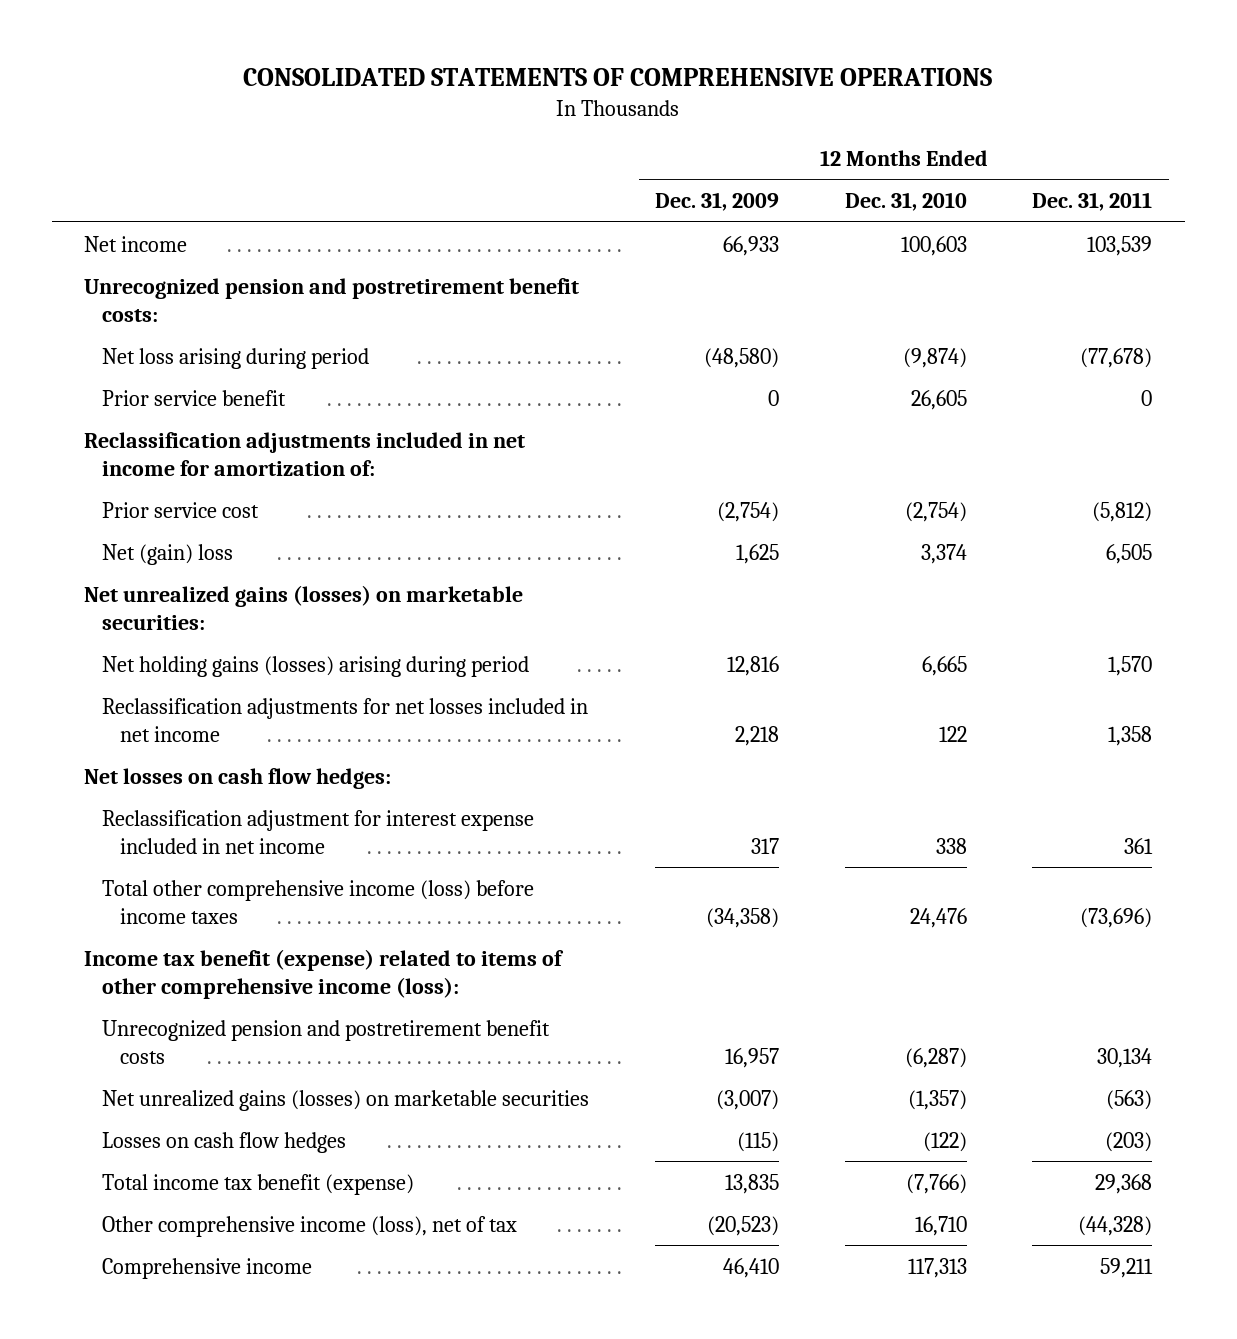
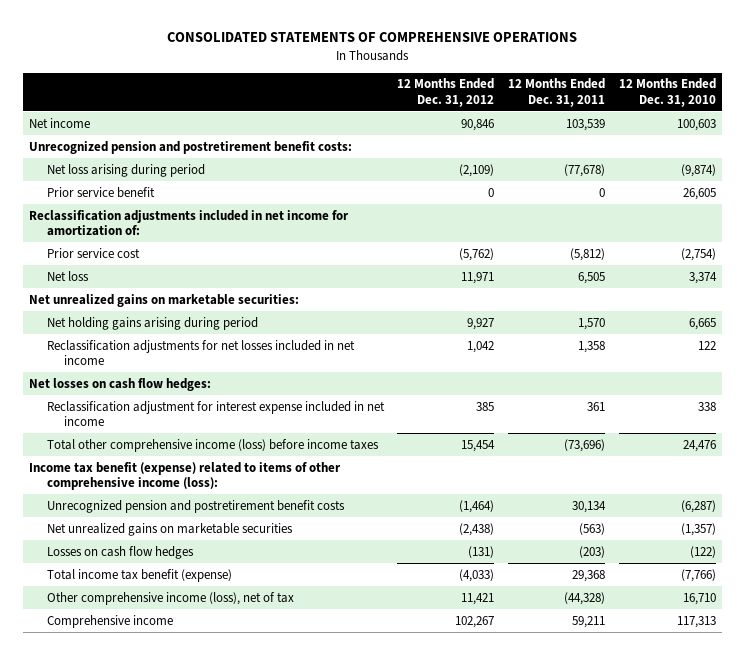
- | 12 Months Ended Dec. 31, 2009 | 12 Months Ended Dec. 31, 2010 | 12 Months Ended Dec. 31, 2011
+ | 12 Months Ended Dec. 31, 2012 | 12 Months Ended Dec. 31, 2011 | 12 Months Ended Dec. 31, 2010
- Net (gain) loss | 1,625 | 3,374 | 6,505
- Net unrealized gains (losses) on marketable securities:
- Net holding gains (losses) arising during period | 12,816 | 6,665 | 1,570
+ Net loss | 11,971 | 6,505 | 3,374
+ Net unrealized gains on marketable securities:
+ Net holding gains arising during period | 9,927 | 1,570 | 6,665
- Net unrealized gains (losses) on marketable securities | (3,007) | (1,357) | (563)
+ Net unrealized gains on marketable securities | (2,438) | (563) | (1,357)

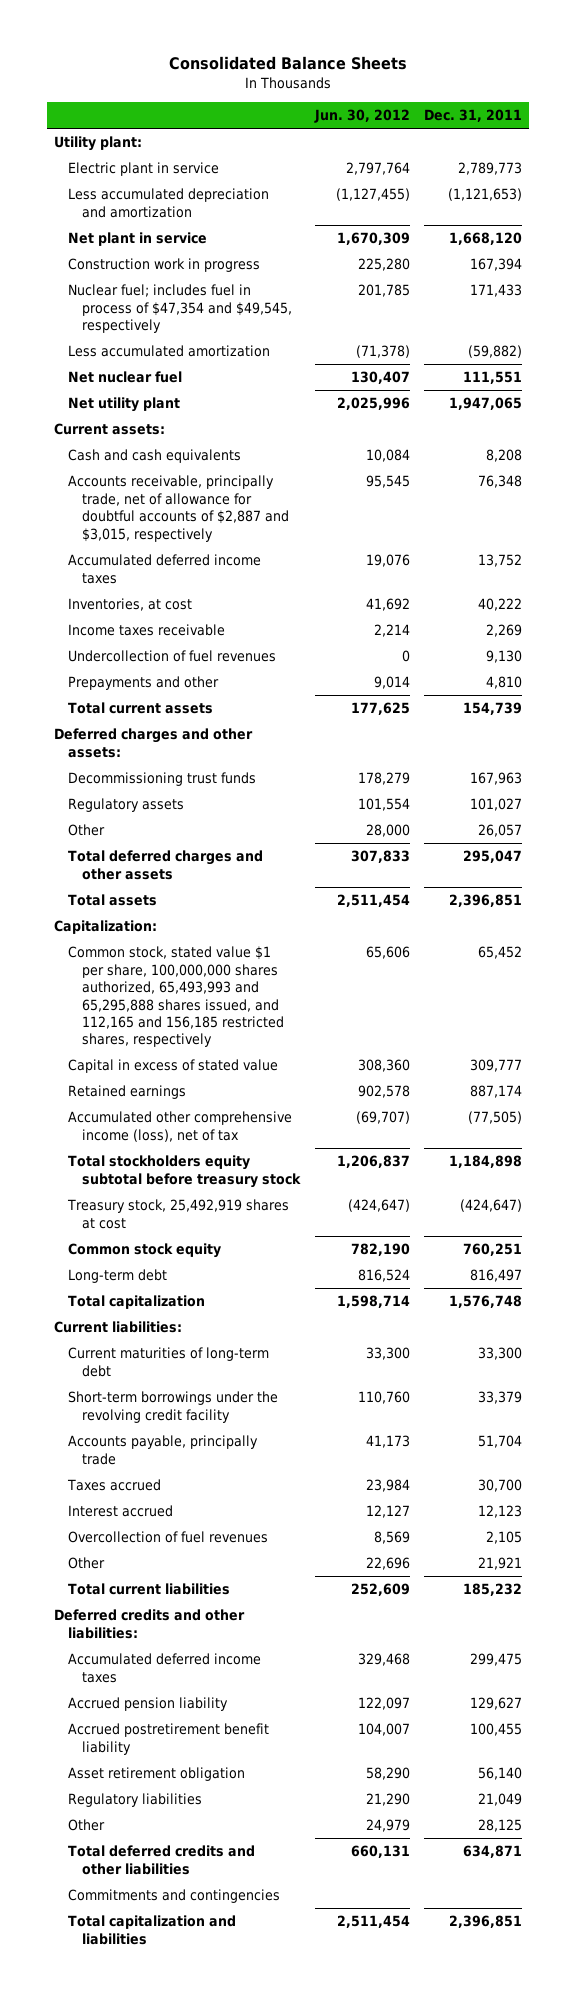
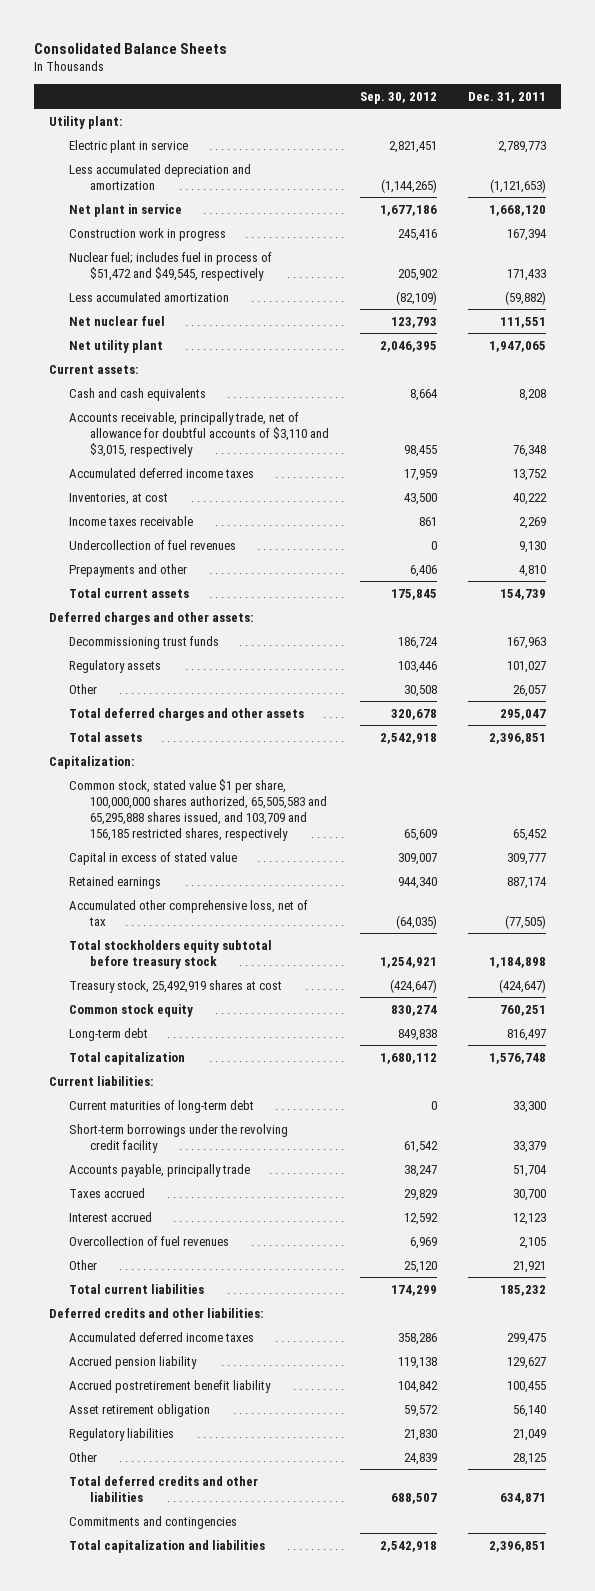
- | Jun. 30, 2012 | Dec. 31, 2011
+ | Sep. 30, 2012 | Dec. 31, 2011
- Nuclear fuel; includes fuel in process of $47,354 and $49,545, respectively | 201,785 | 171,433
+ Nuclear fuel; includes fuel in process of $51,472 and $49,545, respectively | 205,902 | 171,433
- Accounts receivable, principally trade, net of allowance for doubtful accounts of $2,887 and $3,015, respectively | 95,545 | 76,348
+ Accounts receivable, principally trade, net of allowance for doubtful accounts of $3,110 and $3,015, respectively | 98,455 | 76,348
- Common stock, stated value $1 per share, 100,000,000 shares authorized, 65,493,993 and 65,295,888 shares issued, and 112,165 and 156,185 restricted shares, respectively | 65,606 | 65,452
+ Common stock, stated value $1 per share, 100,000,000 shares authorized, 65,505,583 and 65,295,888 shares issued, and 103,709 and 156,185 restricted shares, respectively | 65,609 | 65,452
- Accumulated other comprehensive income (loss), net of tax | (69,707) | (77,505)
+ Accumulated other comprehensive loss, net of tax | (64,035) | (77,505)

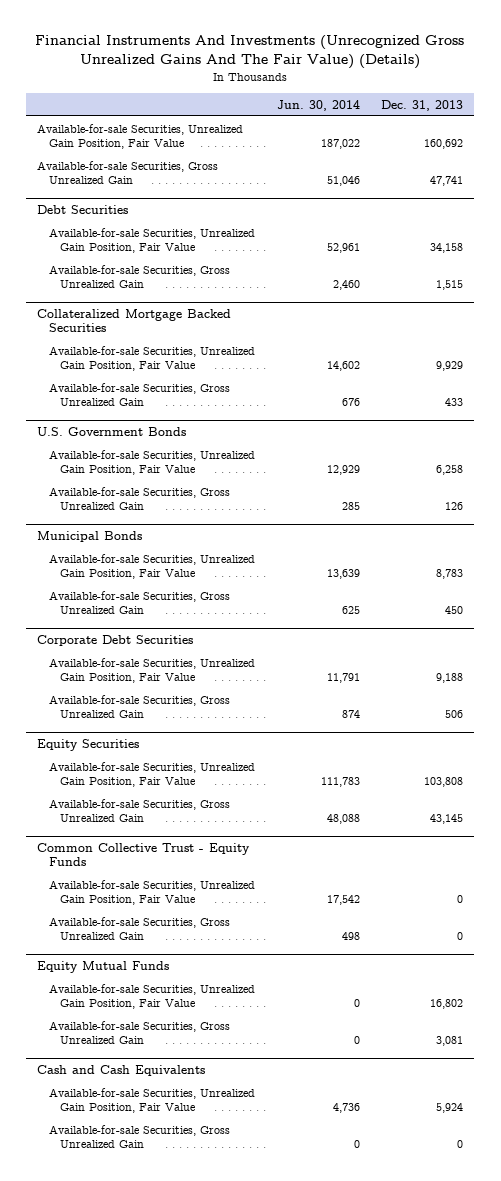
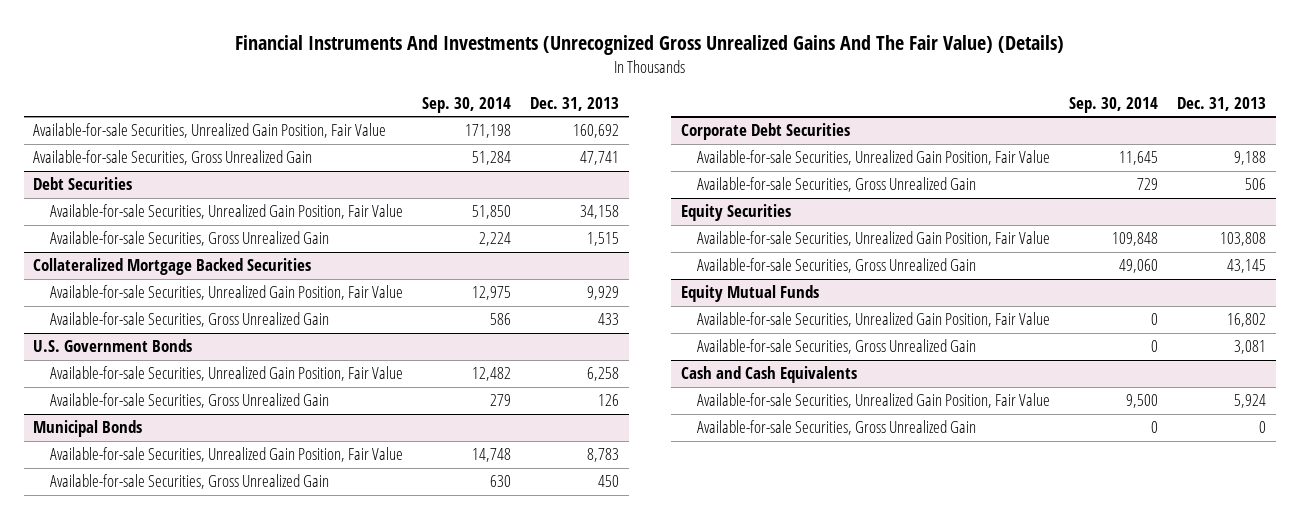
- | Jun. 30, 2014 | Dec. 31, 2013
+ | Sep. 30, 2014 | Dec. 31, 2013
- Common Collective Trust - Equity Funds
- Available-for-sale Securities, Unrealized Gain Position, Fair Value | 17,542 | 0
- Available-for-sale Securities, Gross Unrealized Gain | 498 | 0

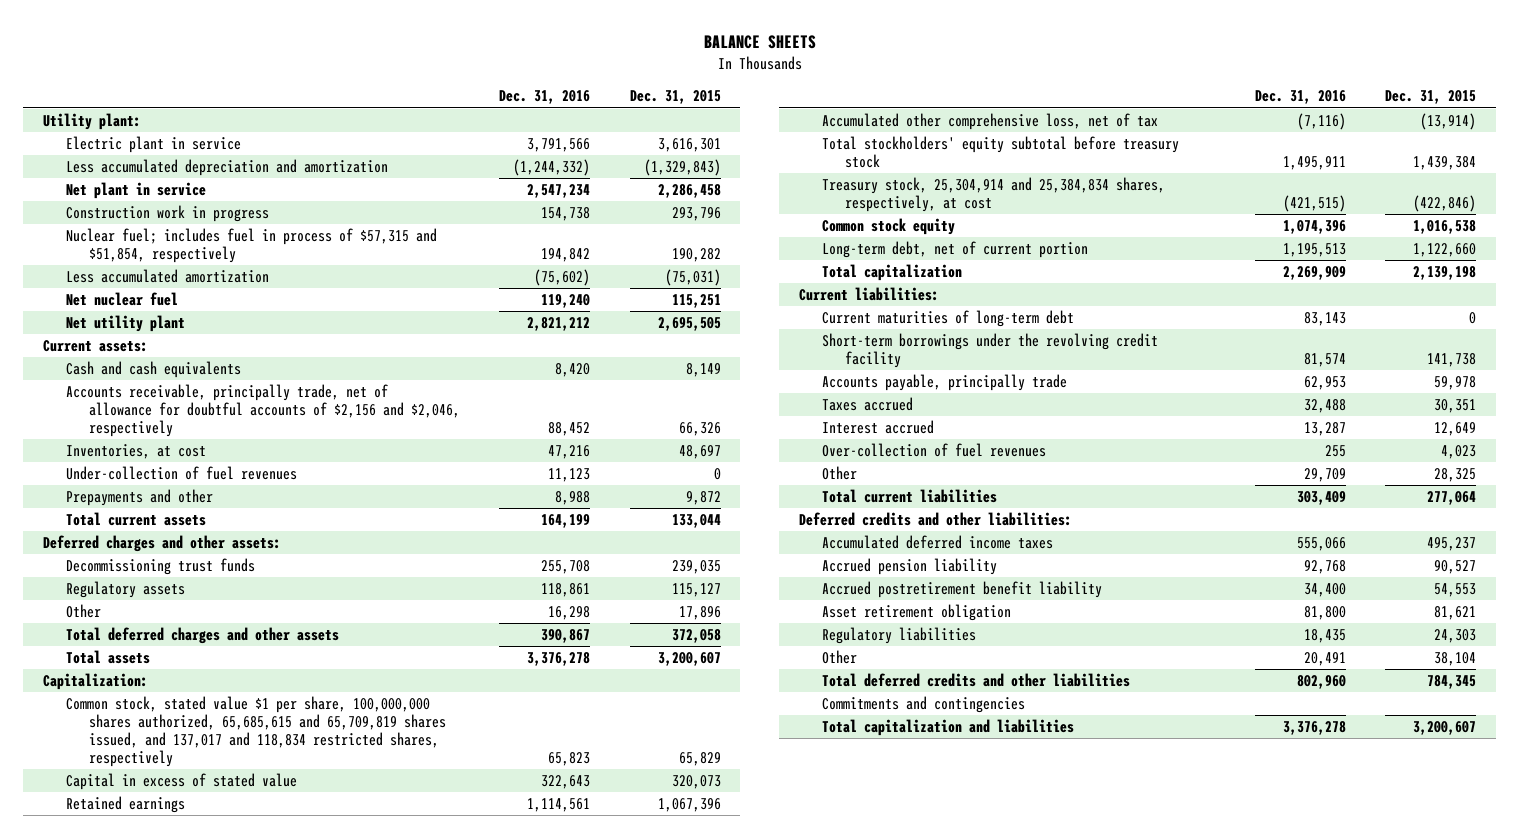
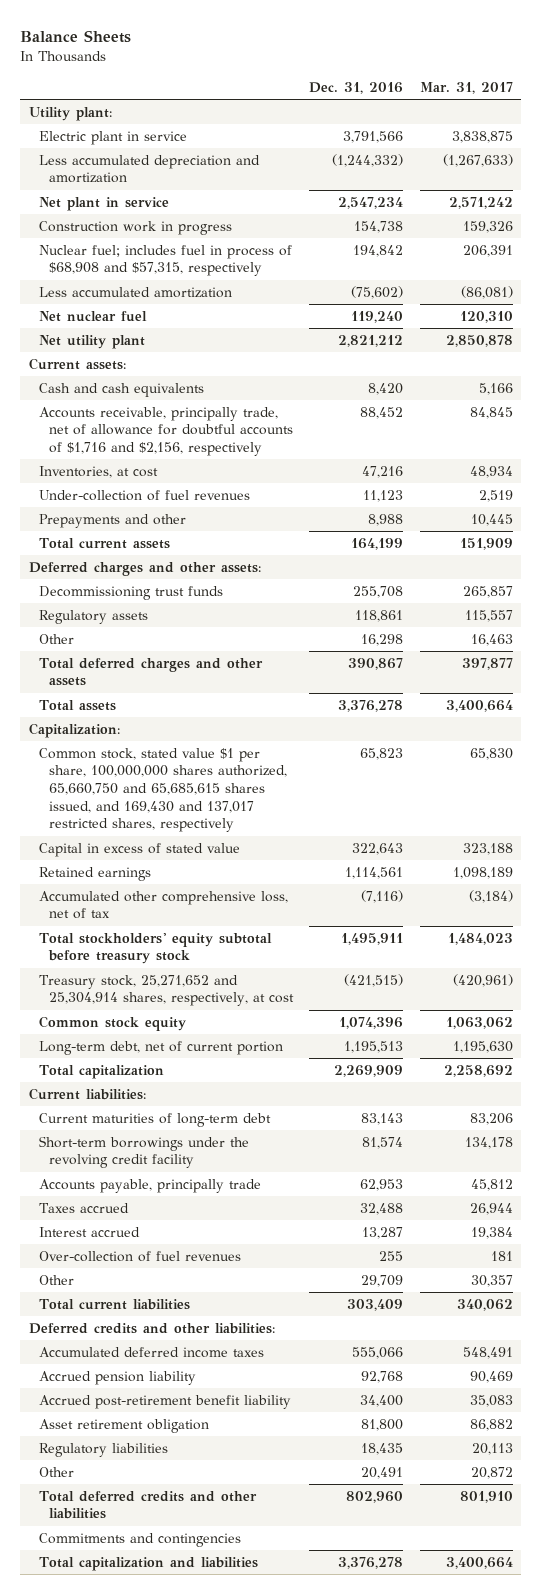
- BALANCE SHEETS
+ Balance Sheets
- | Dec. 31, 2016 | Dec. 31, 2015
+ | Dec. 31, 2016 | Mar. 31, 2017
- Nuclear fuel; includes fuel in process of $57,315 and $51,854, respectively | 194,842 | 190,282
+ Nuclear fuel; includes fuel in process of $68,908 and $57,315, respectively | 194,842 | 206,391
- Accounts receivable, principally trade, net of allowance for doubtful accounts of $2,156 and $2,046, respectively | 88,452 | 66,326
+ Accounts receivable, principally trade, net of allowance for doubtful accounts of $1,716 and $2,156, respectively | 88,452 | 84,845
- Common stock, stated value $1 per share, 100,000,000 shares authorized, 65,685,615 and 65,709,819 shares issued, and 137,017 and 118,834 restricted shares, respectively | 65,823 | 65,829
+ Common stock, stated value $1 per share, 100,000,000 shares authorized, 65,660,750 and 65,685,615 shares issued, and 169,430 and 137,017 restricted shares, respectively | 65,823 | 65,830
- Treasury stock, 25,304,914 and 25,384,834 shares, respectively, at cost | (421,515) | (422,846)
+ Treasury stock, 25,271,652 and 25,304,914 shares, respectively, at cost | (421,515) | (420,961)
- Accrued postretirement benefit liability | 34,400 | 54,553
+ Accrued post-retirement benefit liability | 34,400 | 35,083

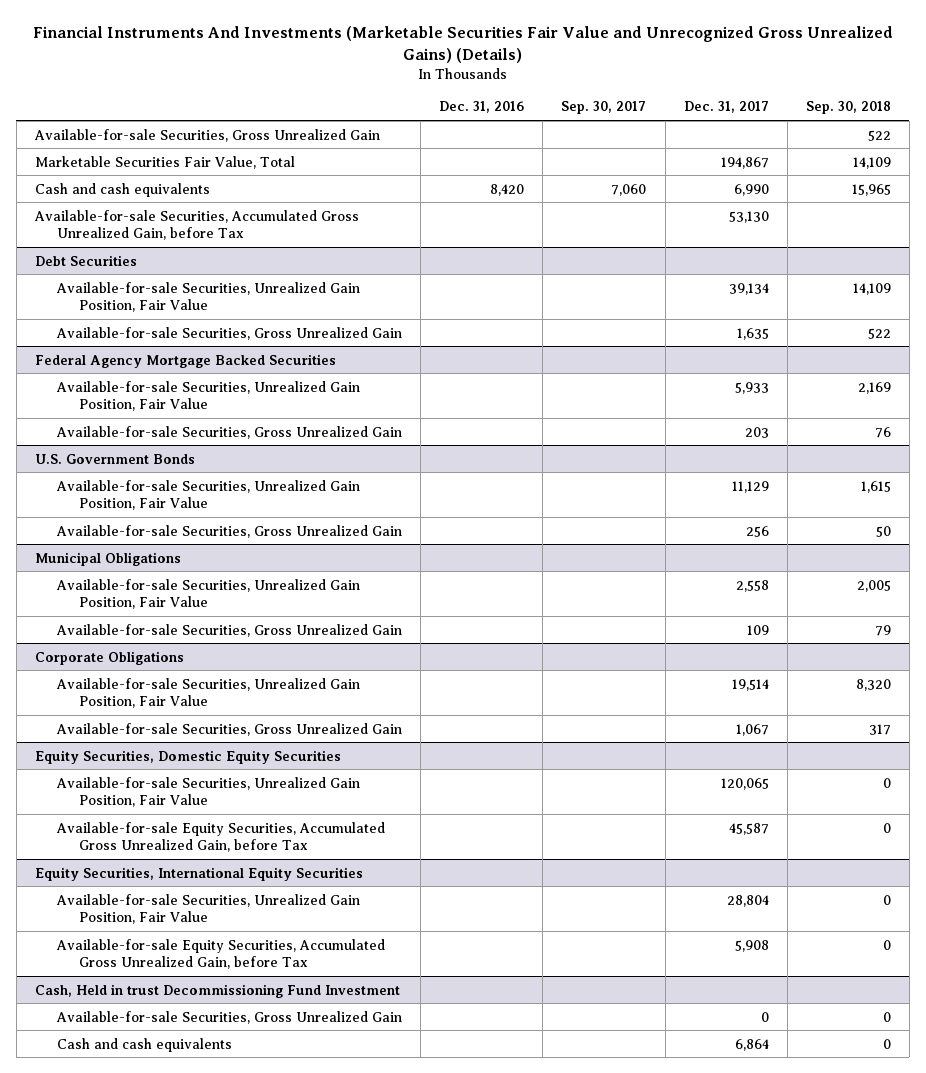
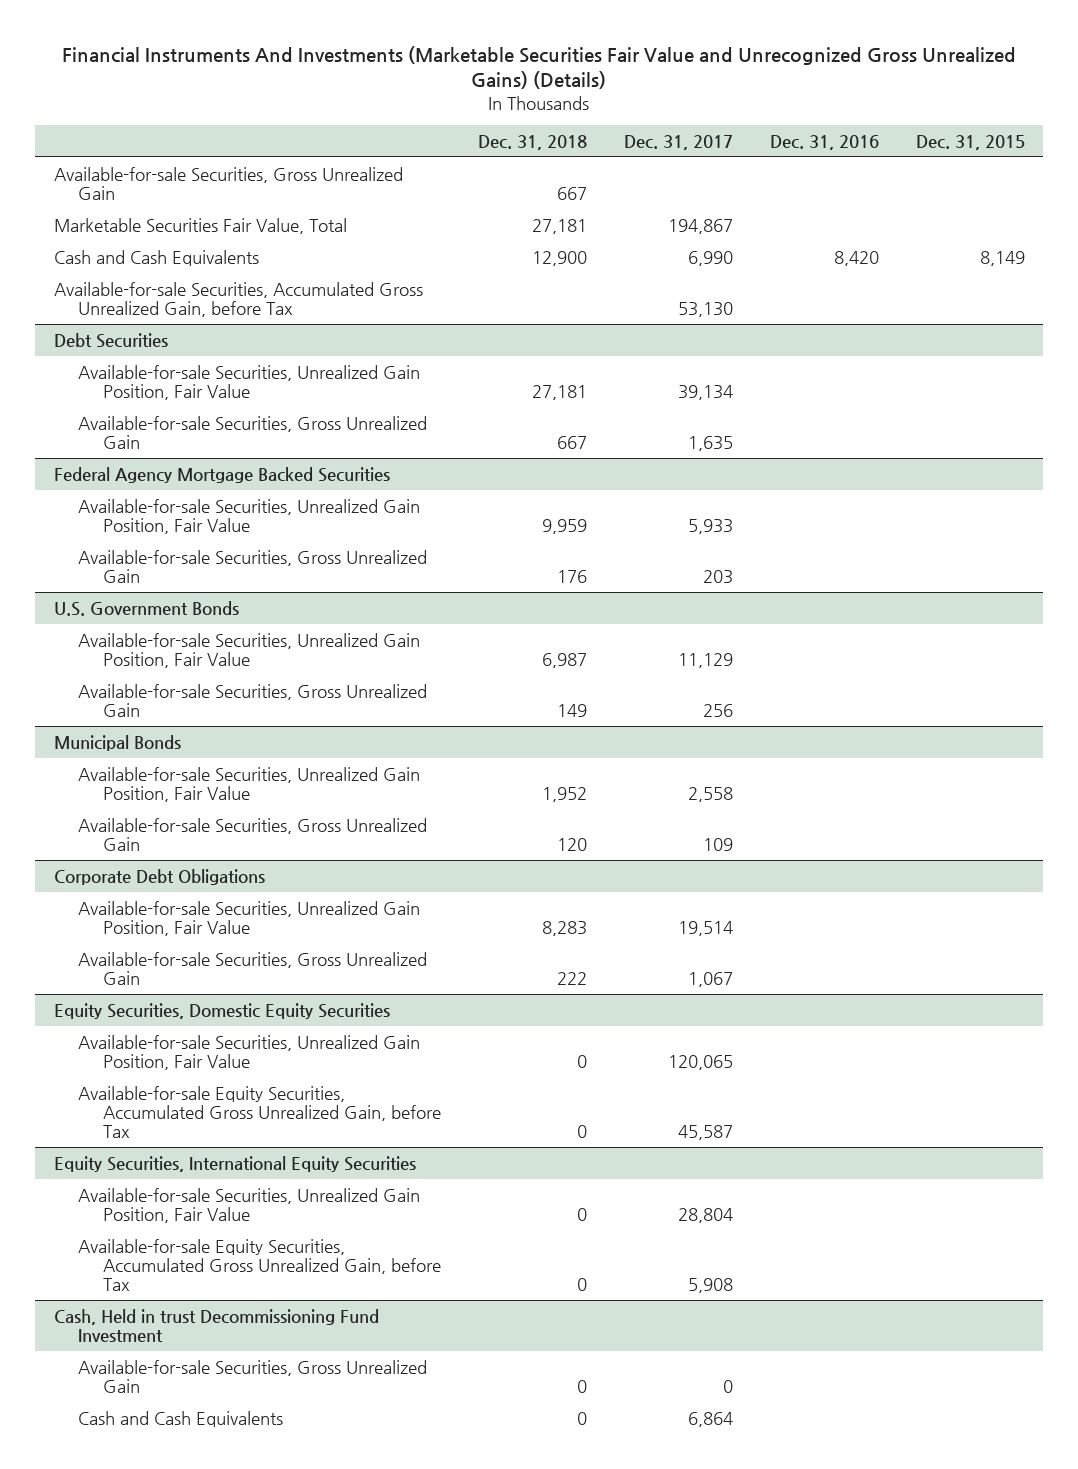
- | Dec. 31, 2016 | Sep. 30, 2017 | Dec. 31, 2017 | Sep. 30, 2018
+ | Dec. 31, 2018 | Dec. 31, 2017 | Dec. 31, 2016 | Dec. 31, 2015
- Cash and cash equivalents | 8,420 | 7,060 | 6,990 | 15,965
+ Cash and Cash Equivalents | 12,900 | 6,990 | 8,420 | 8,149
- Municipal Obligations
+ Municipal Bonds
- Corporate Obligations
+ Corporate Debt Obligations
@ Cash, Held in trust Decommissioning Fund Investment
- Cash and cash equivalents | | | 6,864 | 0
+ Cash and Cash Equivalents | 0 | 6,864 | |

